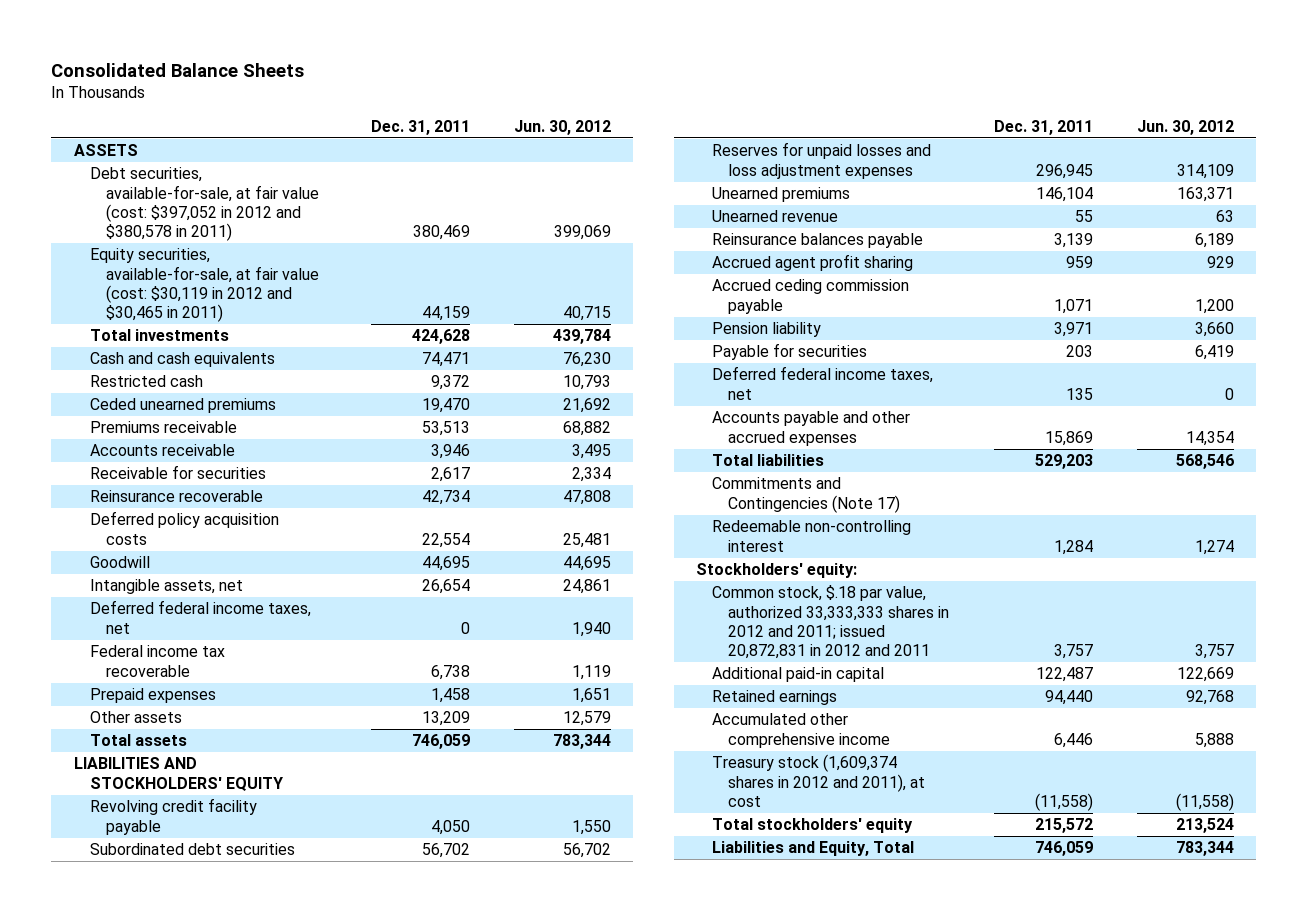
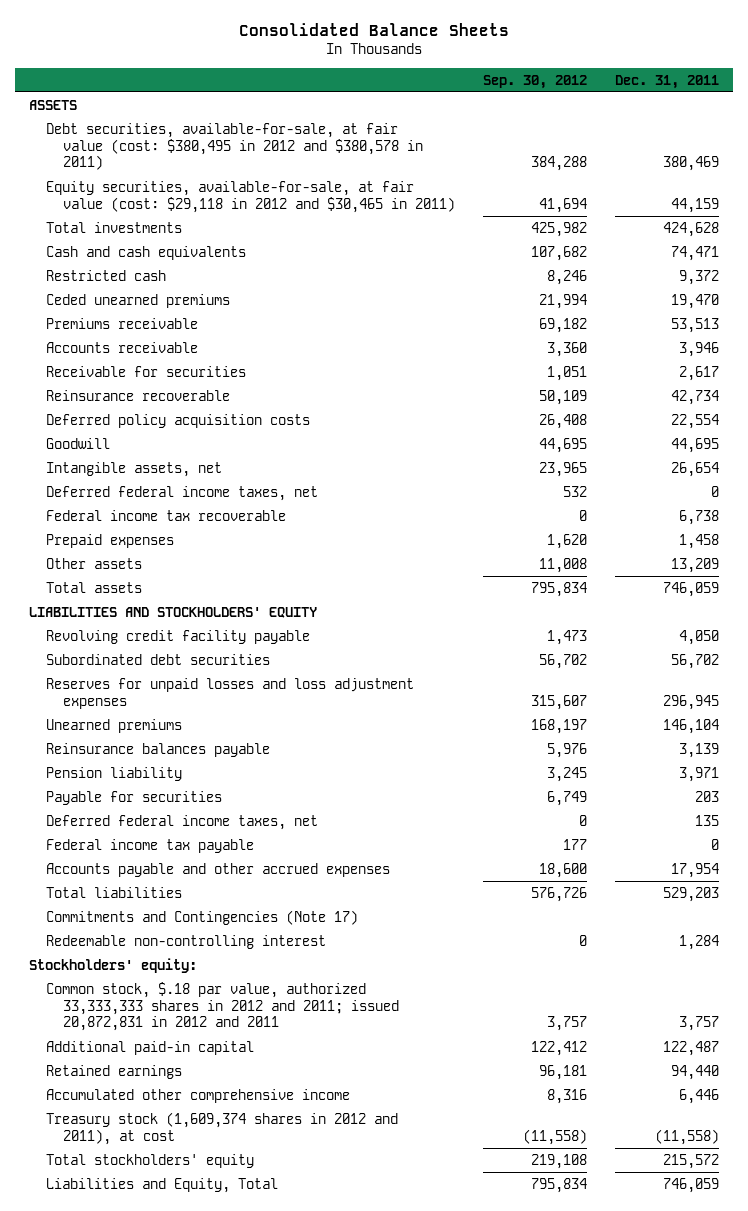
- | Dec. 31, 2011 | Jun. 30, 2012
+ | Sep. 30, 2012 | Dec. 31, 2011
- Debt securities, available-for-sale, at fair value (cost: $397,052 in 2012 and $380,578 in 2011) | 380,469 | 399,069
- Equity securities, available-for-sale, at fair value (cost: $30,119 in 2012 and $30,465 in 2011) | 44,159 | 40,715
+ Debt securities, available-for-sale, at fair value (cost: $380,495 in 2012 and $380,578 in 2011) | 384,288 | 380,469
+ Equity securities, available-for-sale, at fair value (cost: $29,118 in 2012 and $30,465 in 2011) | 41,694 | 44,159
- Unearned revenue | 55 | 63
- Accrued agent profit sharing | 959 | 929
- Accrued ceding commission payable | 1,071 | 1,200
- Accounts payable and other accrued expenses | 15,869 | 14,354
+ Federal income tax payable | 177 | 0
+ Accounts payable and other accrued expenses | 18,600 | 17,954

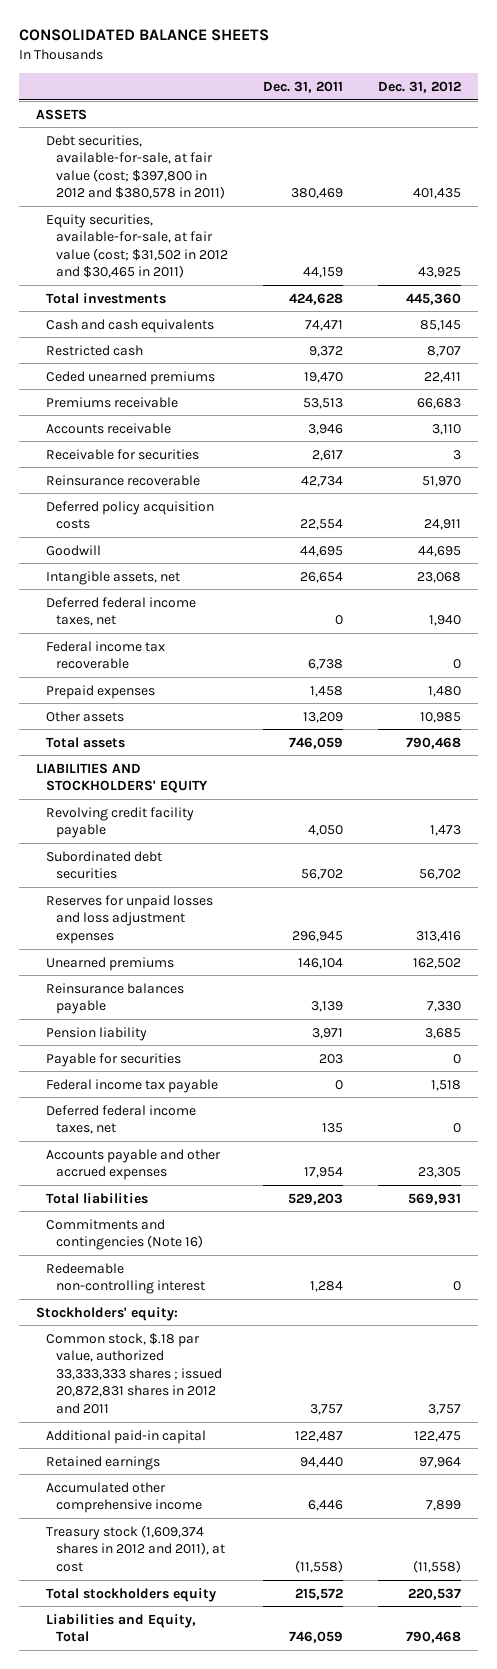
- Consolidated Balance Sheets
+ CONSOLIDATED BALANCE SHEETS
- | Sep. 30, 2012 | Dec. 31, 2011
+ | Dec. 31, 2011 | Dec. 31, 2012
- Debt securities, available-for-sale, at fair value (cost: $380,495 in 2012 and $380,578 in 2011) | 384,288 | 380,469
- Equity securities, available-for-sale, at fair value (cost: $29,118 in 2012 and $30,465 in 2011) | 41,694 | 44,159
+ Debt securities, available-for-sale, at fair value (cost; $397,800 in 2012 and $380,578 in 2011) | 380,469 | 401,435
+ Equity securities, available-for-sale, at fair value (cost; $31,502 in 2012 and $30,465 in 2011) | 44,159 | 43,925
moved down: Deferred federal income taxes, net | 135 | 0
- Commitments and Contingencies (Note 17)
+ Commitments and contingencies (Note 16)
- Common stock, $.18 par value, authorized 33,333,333 shares in 2012 and 2011; issued 20,872,831 in 2012 and 2011 | 3,757 | 3,757
+ Common stock, $.18 par value, authorized 33,333,333 shares ; issued 20,872,831 shares in 2012 and 2011 | 3,757 | 3,757
- Total stockholders' equity | 219,108 | 215,572
+ Total stockholders equity | 215,572 | 220,537

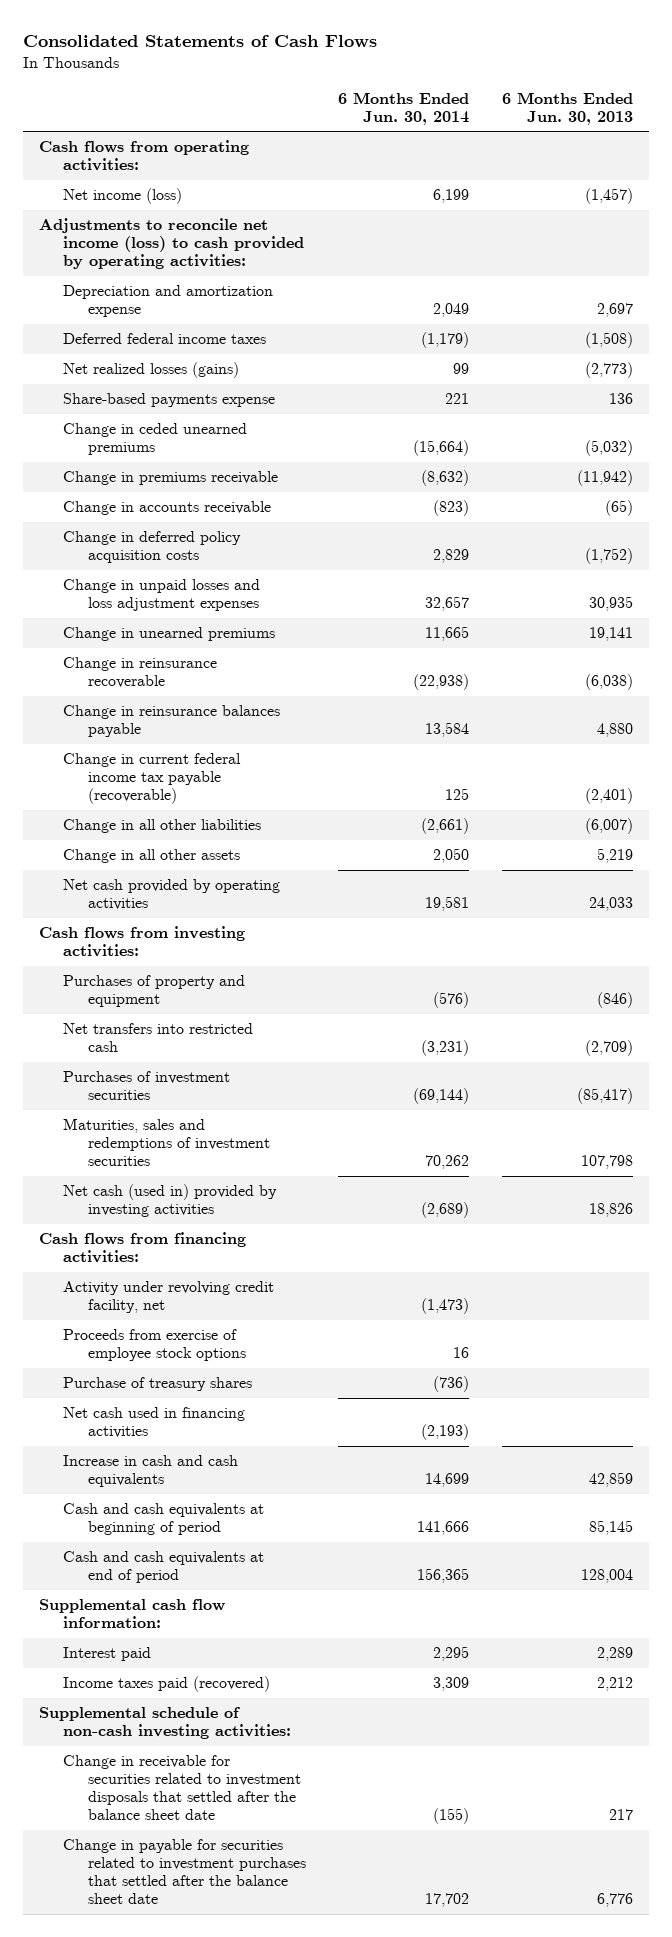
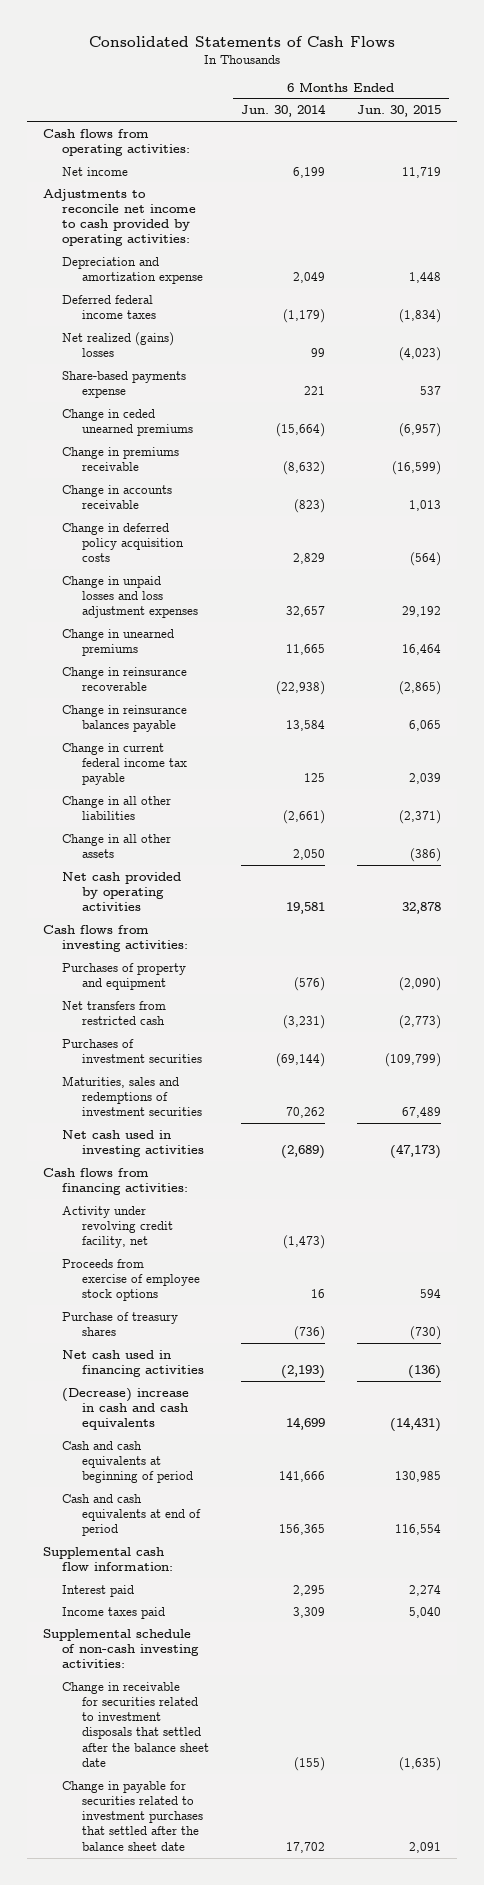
- | 6 Months Ended Jun. 30, 2014 | 6 Months Ended Jun. 30, 2013
+ | 6 Months Ended Jun. 30, 2014 | 6 Months Ended Jun. 30, 2015
- Net income (loss) | 6,199 | (1,457)
- Adjustments to reconcile net income (loss) to cash provided by operating activities:
+ Net income | 6,199 | 11,719
+ Adjustments to reconcile net income to cash provided by operating activities:
- Net realized losses (gains) | 99 | (2,773)
+ Net realized (gains) losses | 99 | (4,023)
- Change in current federal income tax payable (recoverable) | 125 | (2,401)
+ Change in current federal income tax payable | 125 | 2,039
- Net transfers into restricted cash | (3,231) | (2,709)
+ Net transfers from restricted cash | (3,231) | (2,773)
- Net cash (used in) provided by investing activities | (2,689) | 18,826
+ Net cash used in investing activities | (2,689) | (47,173)
- Increase in cash and cash equivalents | 14,699 | 42,859
+ (Decrease) increase in cash and cash equivalents | 14,699 | (14,431)
- Income taxes paid (recovered) | 3,309 | 2,212
+ Income taxes paid | 3,309 | 5,040

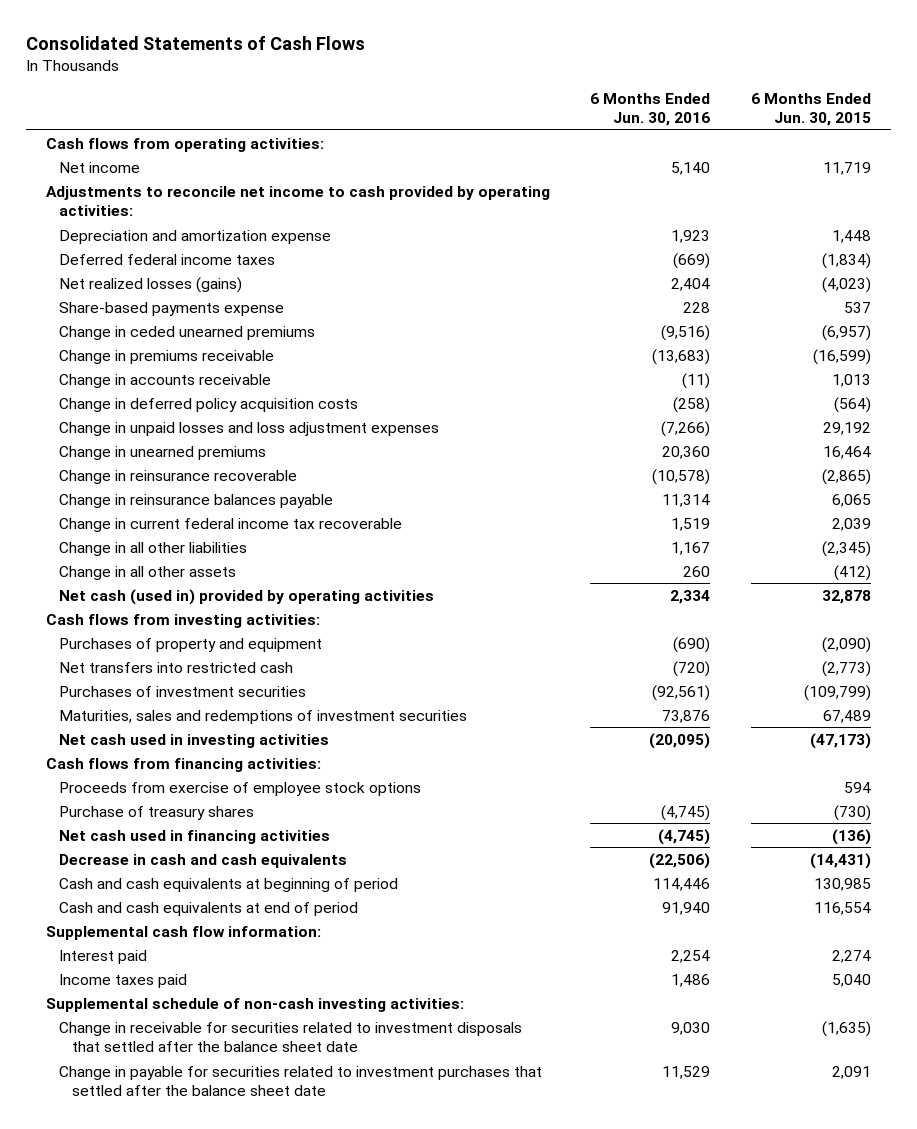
- | 6 Months Ended Jun. 30, 2014 | 6 Months Ended Jun. 30, 2015
+ | 6 Months Ended Jun. 30, 2016 | 6 Months Ended Jun. 30, 2015
- Net realized (gains) losses | 99 | (4,023)
+ Net realized losses (gains) | 2,404 | (4,023)
- Change in current federal income tax payable | 125 | 2,039
- Change in all other liabilities | (2,661) | (2,371)
- Change in all other assets | 2,050 | (386)
- Net cash provided by operating activities | 19,581 | 32,878
+ Change in current federal income tax recoverable | 1,519 | 2,039
+ Change in all other liabilities | 1,167 | (2,345)
+ Change in all other assets | 260 | (412)
+ Net cash (used in) provided by operating activities | 2,334 | 32,878
- Net transfers from restricted cash | (3,231) | (2,773)
+ Net transfers into restricted cash | (720) | (2,773)
- Activity under revolving credit facility, net | (1,473) |
- (Decrease) increase in cash and cash equivalents | 14,699 | (14,431)
+ Decrease in cash and cash equivalents | (22,506) | (14,431)

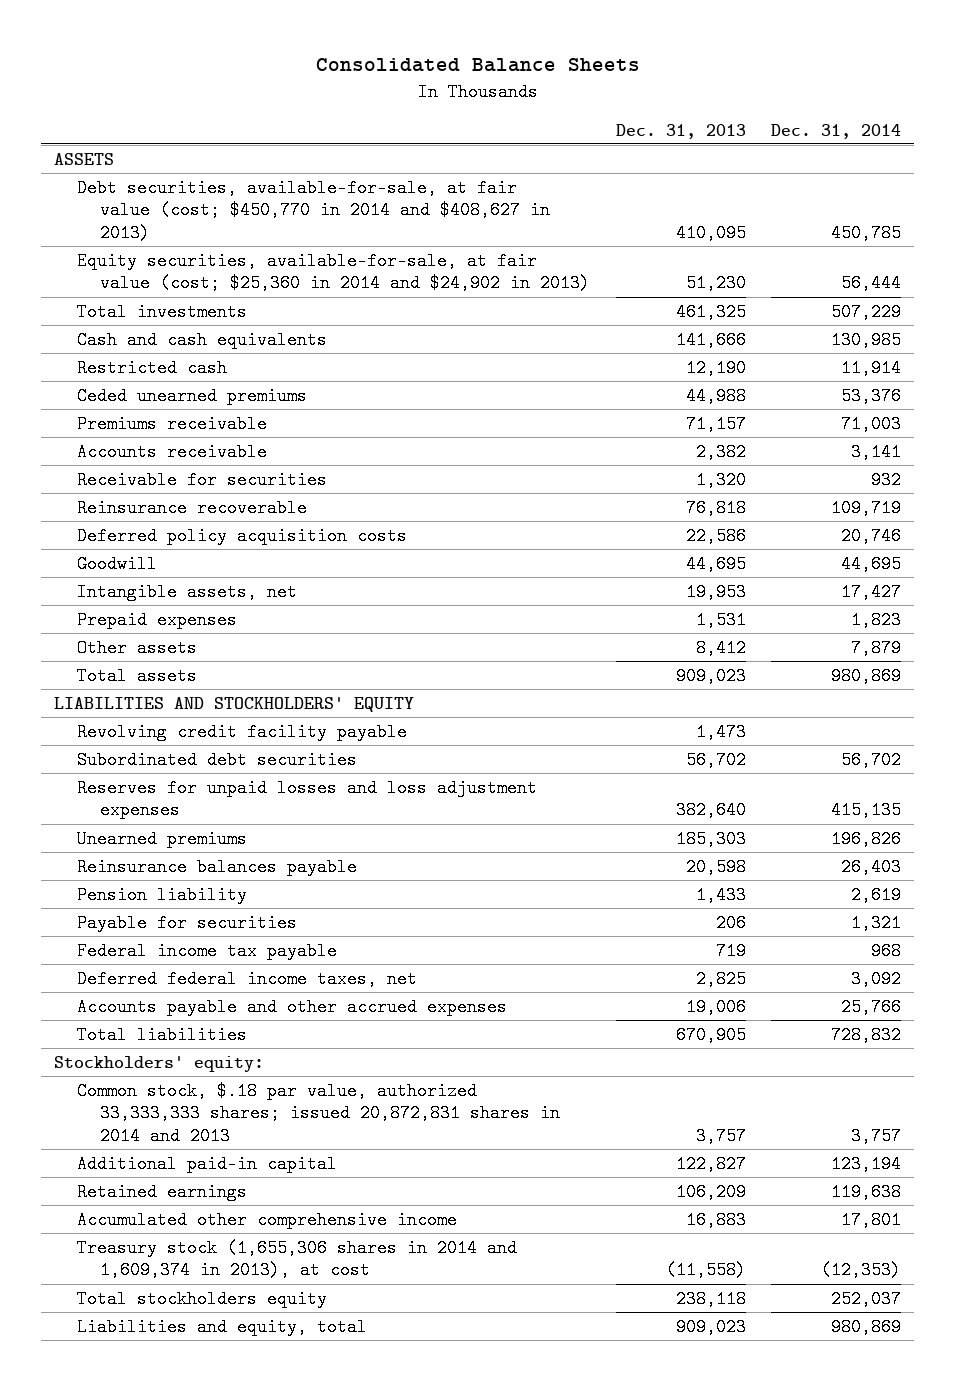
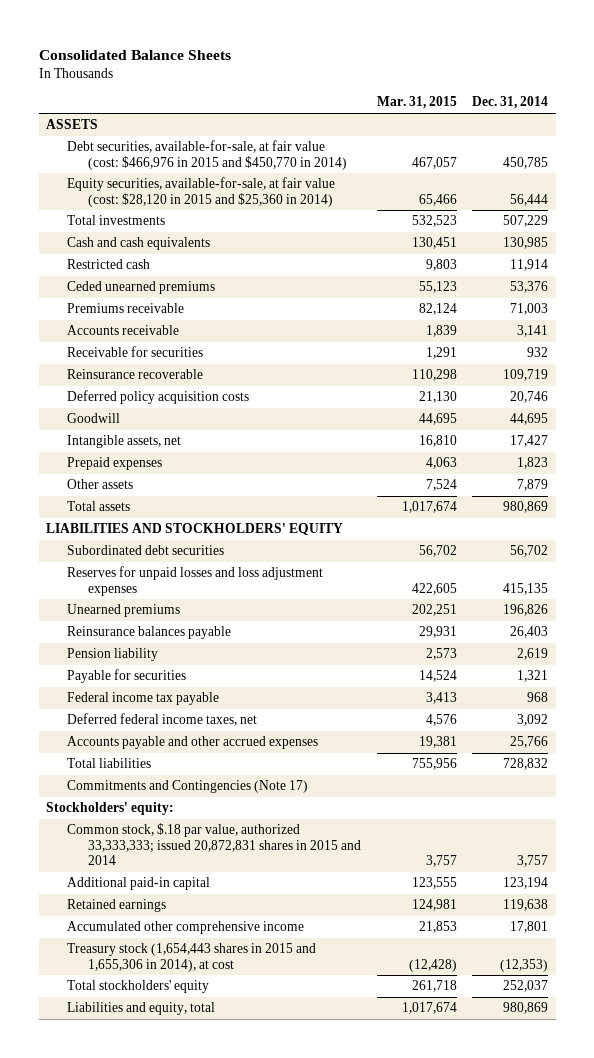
- | Dec. 31, 2013 | Dec. 31, 2014
+ | Mar. 31, 2015 | Dec. 31, 2014
- Debt securities, available-for-sale, at fair value (cost; $450,770 in 2014 and $408,627 in 2013) | 410,095 | 450,785
- Equity securities, available-for-sale, at fair value (cost; $25,360 in 2014 and $24,902 in 2013) | 51,230 | 56,444
+ Debt securities, available-for-sale, at fair value (cost: $466,976 in 2015 and $450,770 in 2014) | 467,057 | 450,785
+ Equity securities, available-for-sale, at fair value (cost: $28,120 in 2015 and $25,360 in 2014) | 65,466 | 56,444
- Revolving credit facility payable | 1,473 |
+ Commitments and Contingencies (Note 17)
- Common stock, $.18 par value, authorized 33,333,333 shares; issued 20,872,831 shares in 2014 and 2013 | 3,757 | 3,757
+ Common stock, $.18 par value, authorized 33,333,333; issued 20,872,831 shares in 2015 and 2014 | 3,757 | 3,757
- Treasury stock (1,655,306 shares in 2014 and 1,609,374 in 2013), at cost | (11,558) | (12,353)
- Total stockholders equity | 238,118 | 252,037
+ Treasury stock (1,654,443 shares in 2015 and 1,655,306 in 2014), at cost | (12,428) | (12,353)
+ Total stockholders' equity | 261,718 | 252,037

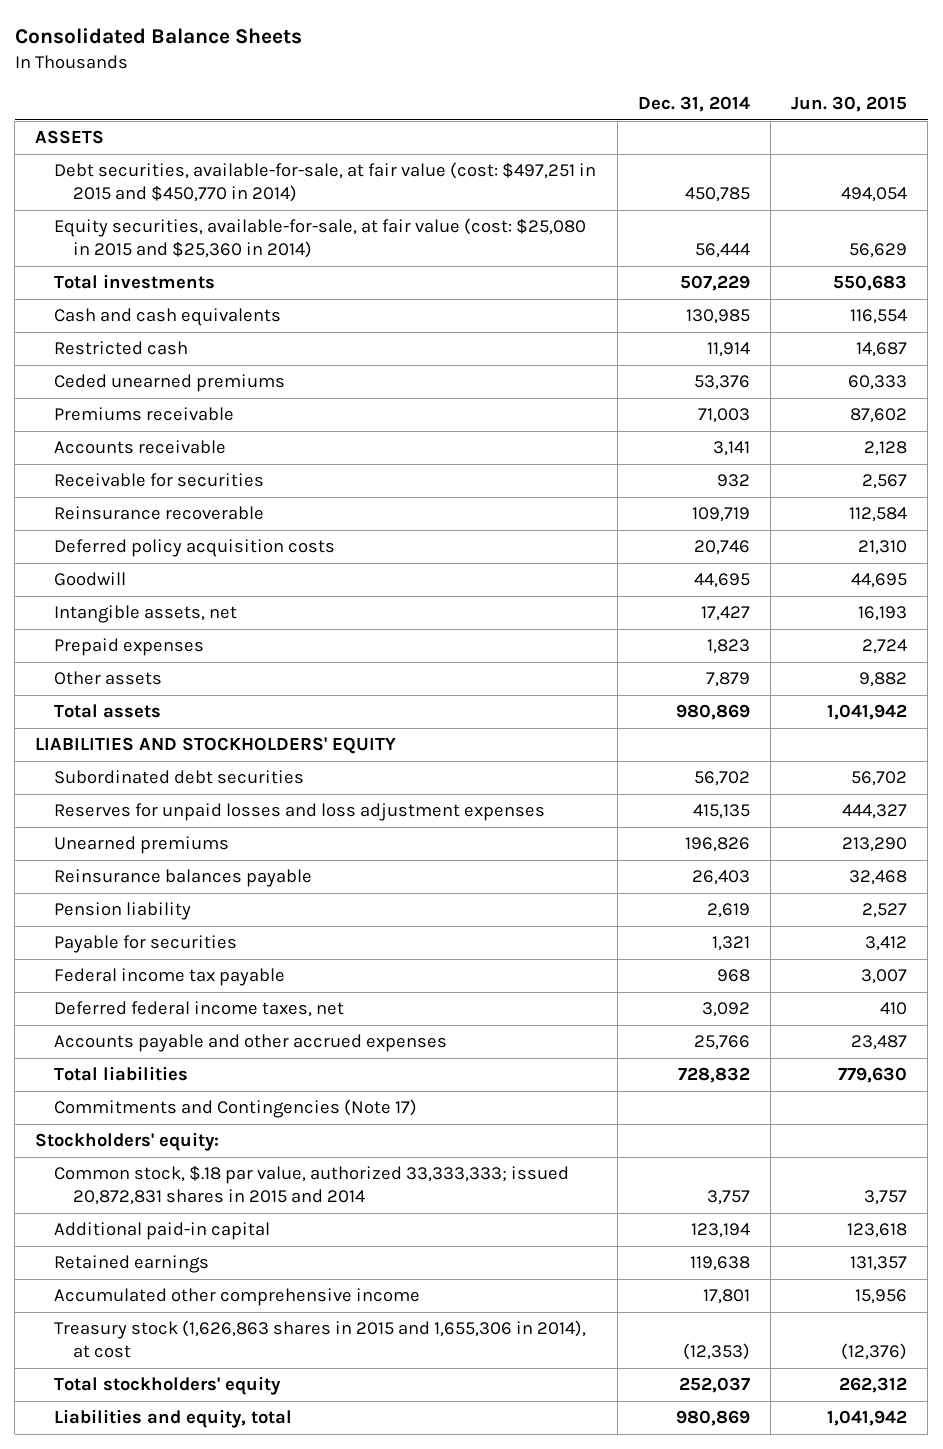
- | Mar. 31, 2015 | Dec. 31, 2014
+ | Dec. 31, 2014 | Jun. 30, 2015
- Debt securities, available-for-sale, at fair value (cost: $466,976 in 2015 and $450,770 in 2014) | 467,057 | 450,785
- Equity securities, available-for-sale, at fair value (cost: $28,120 in 2015 and $25,360 in 2014) | 65,466 | 56,444
+ Debt securities, available-for-sale, at fair value (cost: $497,251 in 2015 and $450,770 in 2014) | 450,785 | 494,054
+ Equity securities, available-for-sale, at fair value (cost: $25,080 in 2015 and $25,360 in 2014) | 56,444 | 56,629
- Treasury stock (1,654,443 shares in 2015 and 1,655,306 in 2014), at cost | (12,428) | (12,353)
+ Treasury stock (1,626,863 shares in 2015 and 1,655,306 in 2014), at cost | (12,353) | (12,376)

